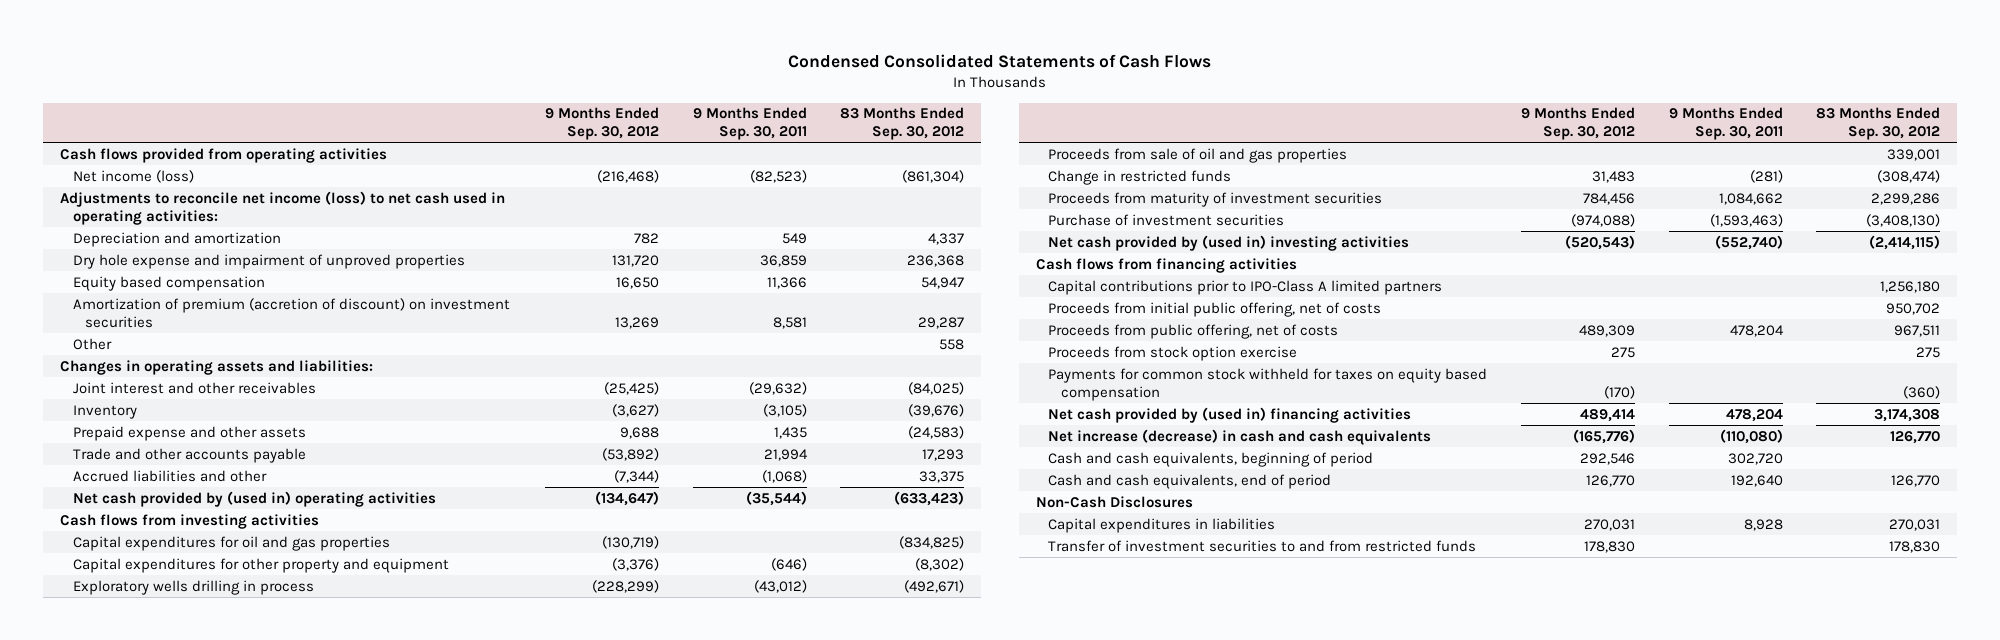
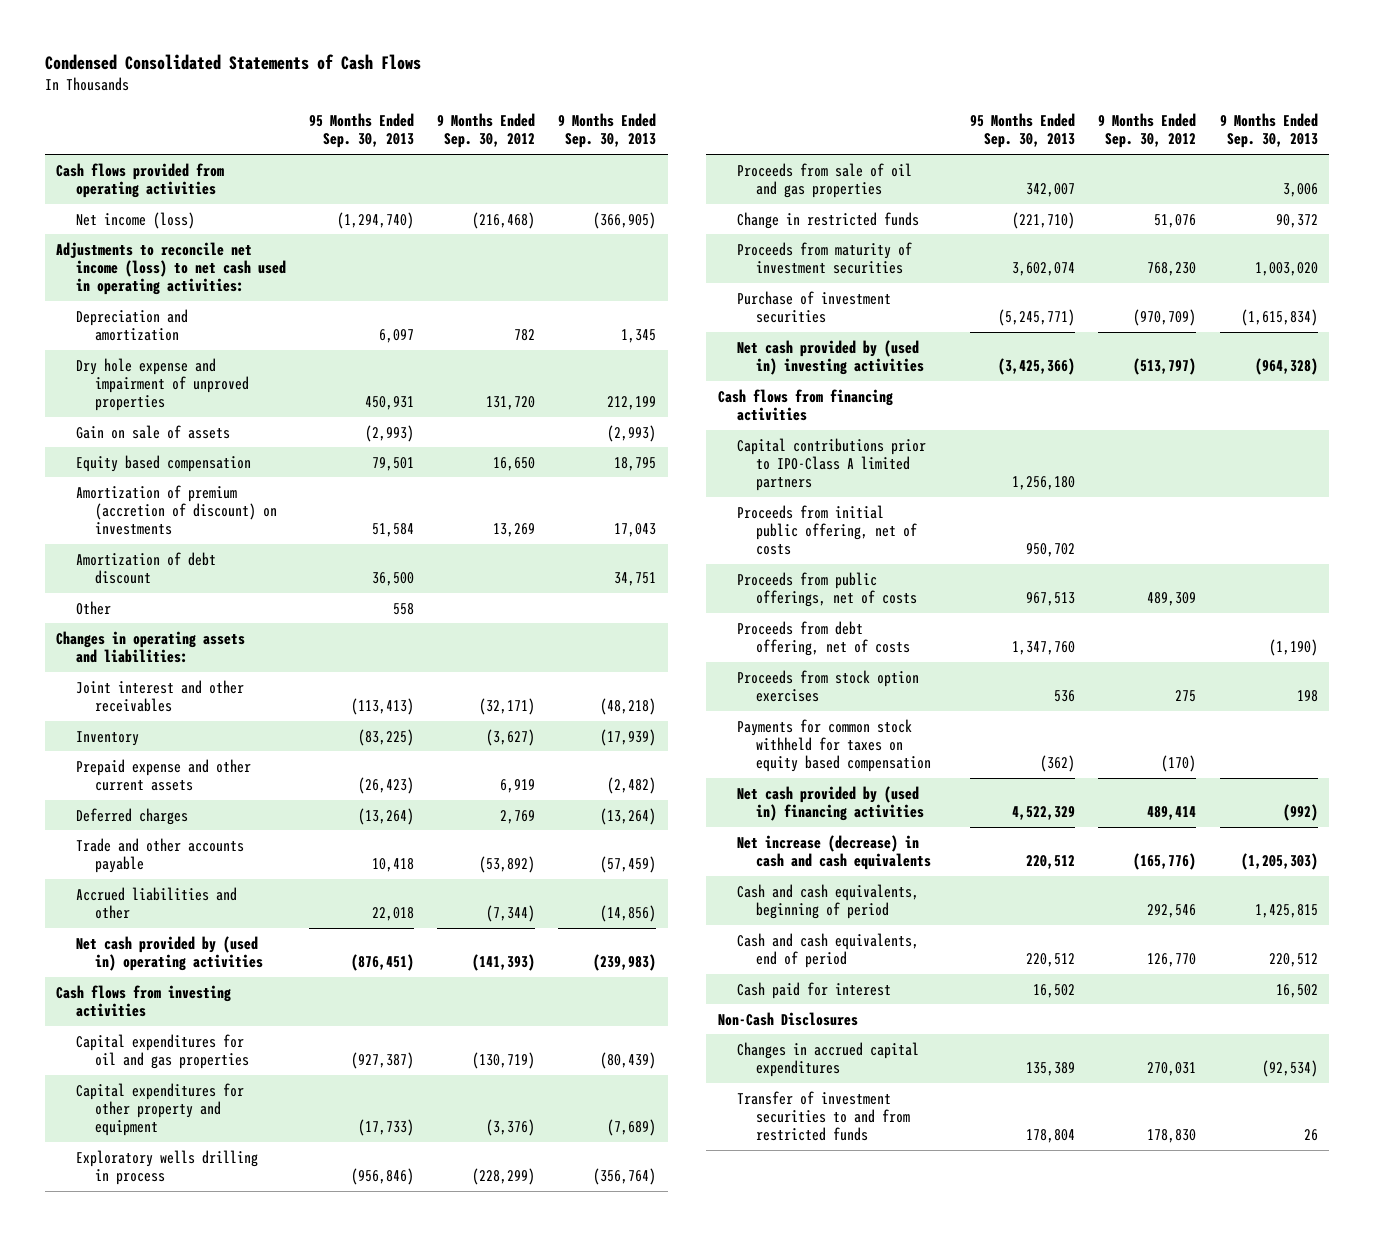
- | 9 Months Ended Sep. 30, 2012 | 9 Months Ended Sep. 30, 2011 | 83 Months Ended Sep. 30, 2012
+ | 95 Months Ended Sep. 30, 2013 | 9 Months Ended Sep. 30, 2012 | 9 Months Ended Sep. 30, 2013
+ Gain on sale of assets | (2,993) | | (2,993)
- Amortization of premium (accretion of discount) on investment securities | 13,269 | 8,581 | 29,287
+ Amortization of premium (accretion of discount) on investments | 51,584 | 13,269 | 17,043
+ Amortization of debt discount | 36,500 | | 34,751
- Joint interest and other receivables | (25,425) | (29,632) | (84,025)
+ Joint interest and other receivables | (113,413) | (32,171) | (48,218)
- Prepaid expense and other assets | 9,688 | 1,435 | (24,583)
+ Prepaid expense and other current assets | (26,423) | 6,919 | (2,482)
+ Deferred charges | (13,264) | 2,769 | (13,264)
- Net cash provided by (used in) operating activities | (134,647) | (35,544) | (633,423)
+ Net cash provided by (used in) operating activities | (876,451) | (141,393) | (239,983)
- Change in restricted funds | 31,483 | (281) | (308,474)
- Proceeds from maturity of investment securities | 784,456 | 1,084,662 | 2,299,286
- Purchase of investment securities | (974,088) | (1,593,463) | (3,408,130)
- Net cash provided by (used in) investing activities | (520,543) | (552,740) | (2,414,115)
+ Change in restricted funds | (221,710) | 51,076 | 90,372
+ Proceeds from maturity of investment securities | 3,602,074 | 768,230 | 1,003,020
+ Purchase of investment securities | (5,245,771) | (970,709) | (1,615,834)
+ Net cash provided by (used in) investing activities | (3,425,366) | (513,797) | (964,328)
- Proceeds from public offering, net of costs | 489,309 | 478,204 | 967,511
- Proceeds from stock option exercise | 275 | | 275
+ Proceeds from public offerings, net of costs | 967,513 | 489,309 |
+ Proceeds from debt offering, net of costs | 1,347,760 | | (1,190)
+ Proceeds from stock option exercises | 536 | 275 | 198
+ Cash paid for interest | 16,502 | | 16,502
- Capital expenditures in liabilities | 270,031 | 8,928 | 270,031
+ Changes in accrued capital expenditures | 135,389 | 270,031 | (92,534)

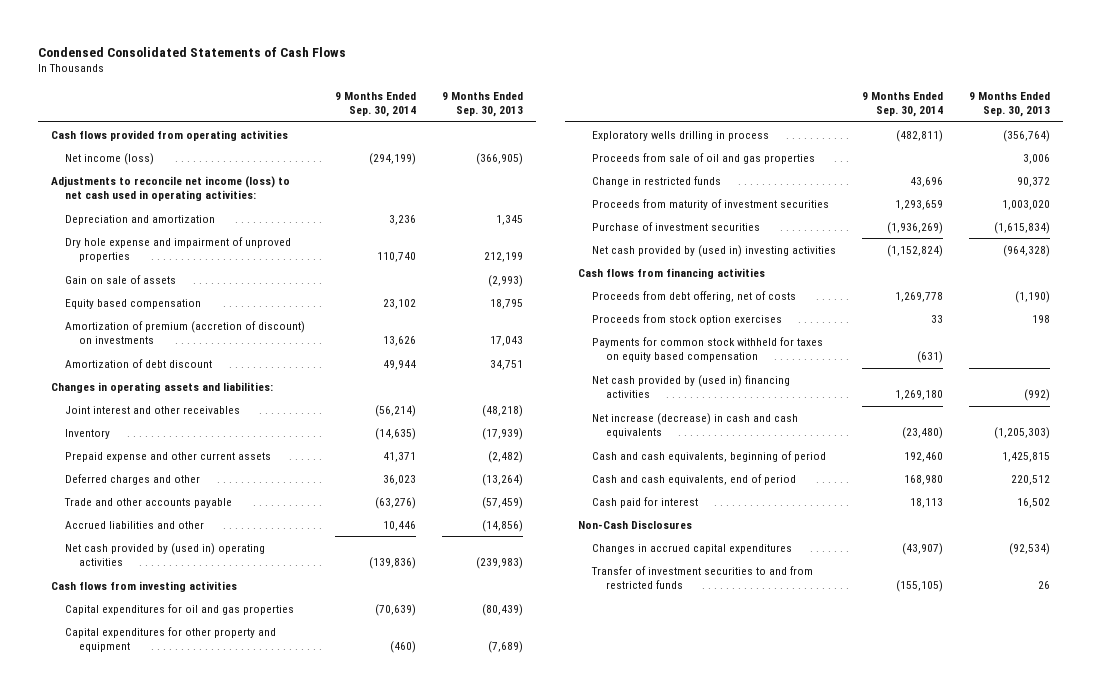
- | 95 Months Ended Sep. 30, 2013 | 9 Months Ended Sep. 30, 2012 | 9 Months Ended Sep. 30, 2013
+ | 9 Months Ended Sep. 30, 2014 | 9 Months Ended Sep. 30, 2013
- Other | 558 | |
- Deferred charges | (13,264) | 2,769 | (13,264)
+ Deferred charges and other | 36,023 | (13,264)
- Capital contributions prior to IPO-Class A limited partners | 1,256,180 | |
- Proceeds from initial public offering, net of costs | 950,702 | |
- Proceeds from public offerings, net of costs | 967,513 | 489,309 |

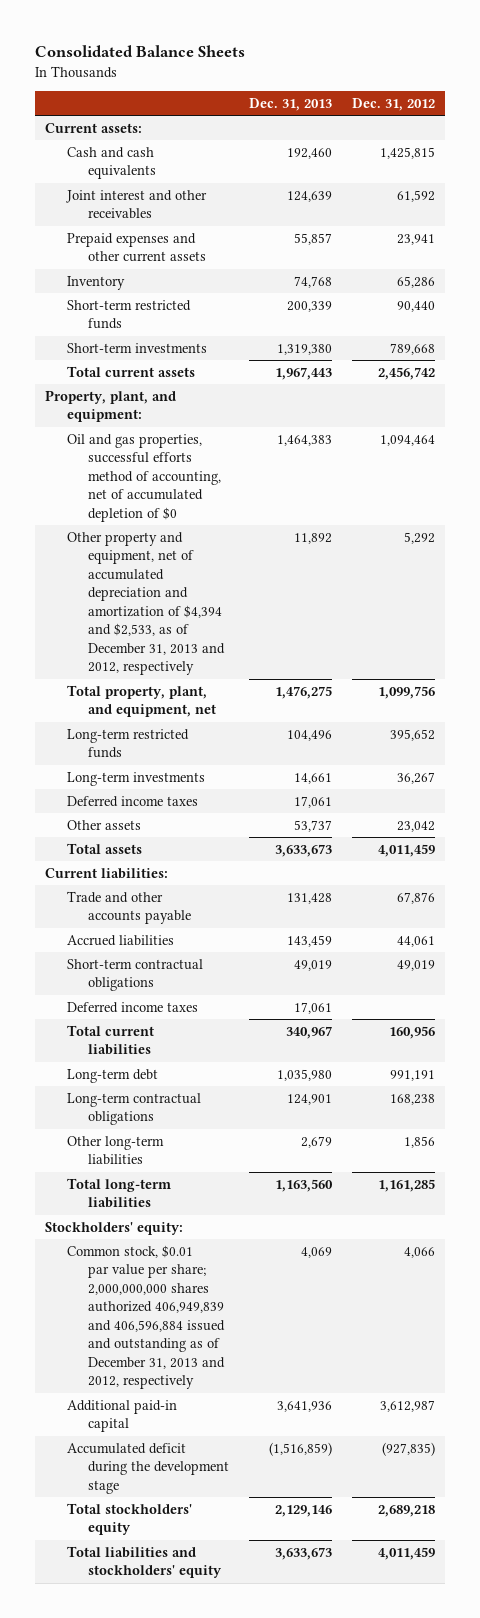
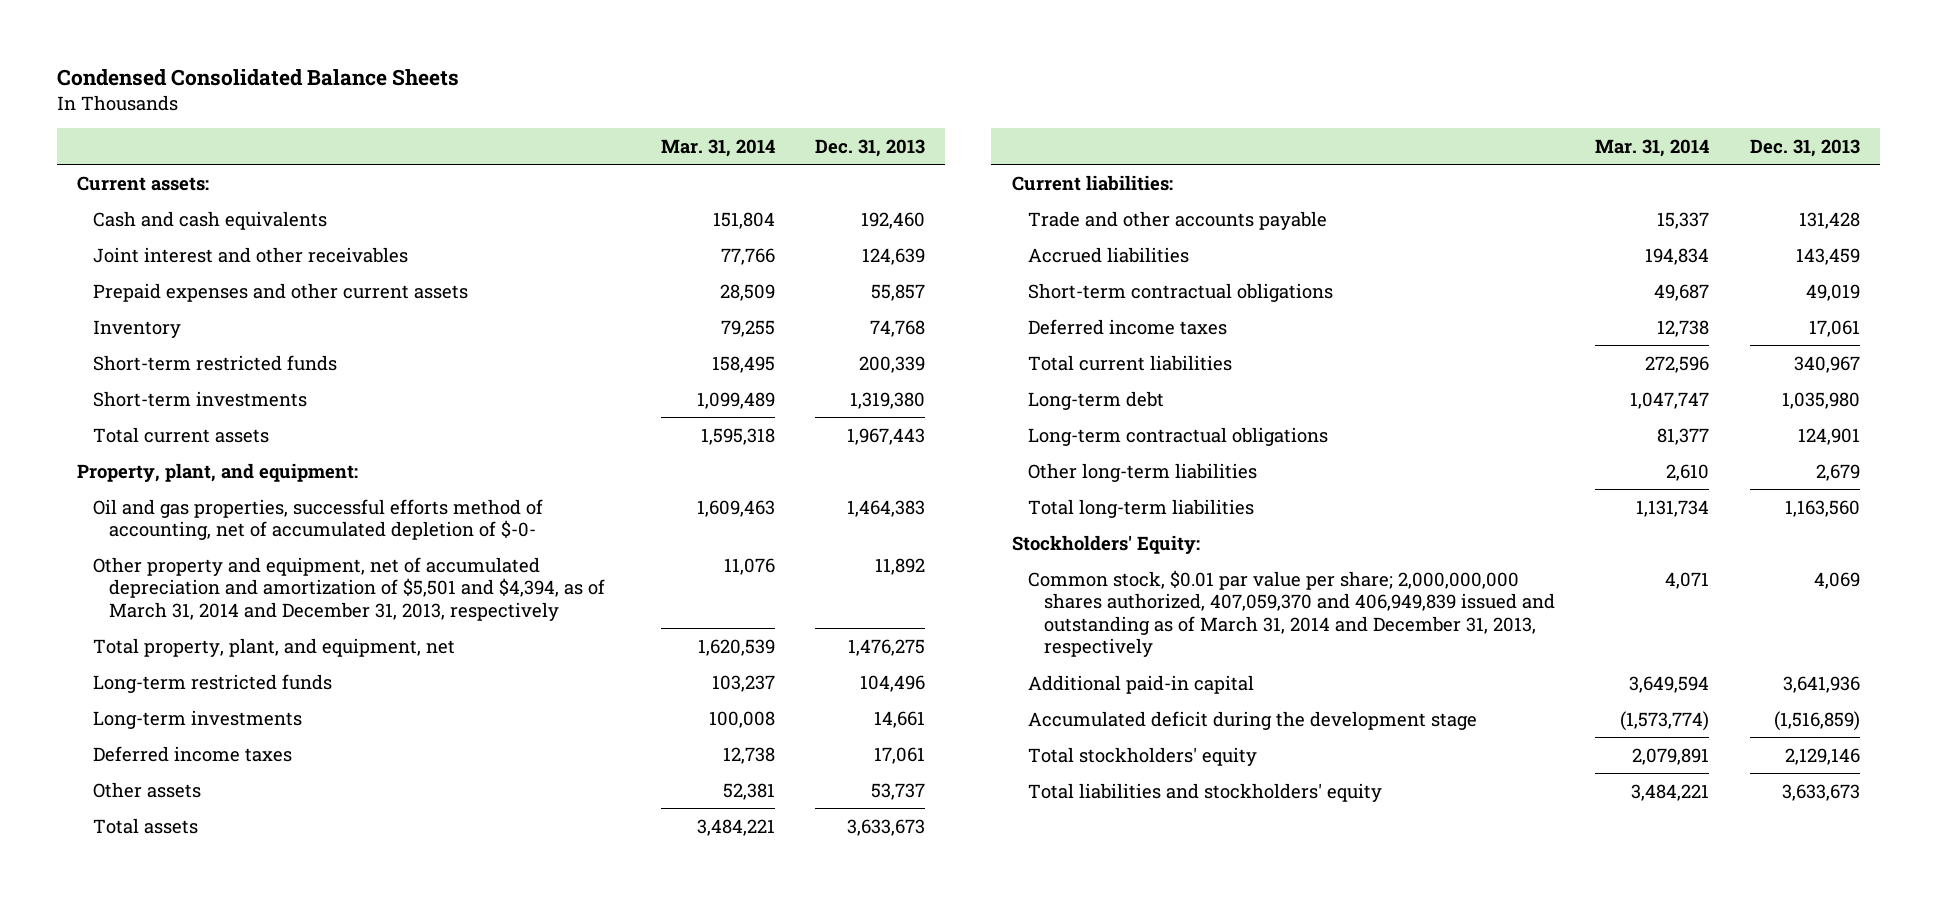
- Consolidated Balance Sheets
+ Condensed Consolidated Balance Sheets
- | Dec. 31, 2013 | Dec. 31, 2012
+ | Mar. 31, 2014 | Dec. 31, 2013
- Oil and gas properties, successful efforts method of accounting, net of accumulated depletion of $0 | 1,464,383 | 1,094,464
- Other property and equipment, net of accumulated depreciation and amortization of $4,394 and $2,533, as of December 31, 2013 and 2012, respectively | 11,892 | 5,292
+ Oil and gas properties, successful efforts method of accounting, net of accumulated depletion of $-0- | 1,609,463 | 1,464,383
+ Other property and equipment, net of accumulated depreciation and amortization of $5,501 and $4,394, as of March 31, 2014 and December 31, 2013, respectively | 11,076 | 11,892
- Stockholders' equity:
- Common stock, $0.01 par value per share; 2,000,000,000 shares authorized 406,949,839 and 406,596,884 issued and outstanding as of December 31, 2013 and 2012, respectively | 4,069 | 4,066
+ Stockholders' Equity:
+ Common stock, $0.01 par value per share; 2,000,000,000 shares authorized, 407,059,370 and 406,949,839 issued and outstanding as of March 31, 2014 and December 31, 2013, respectively | 4,071 | 4,069

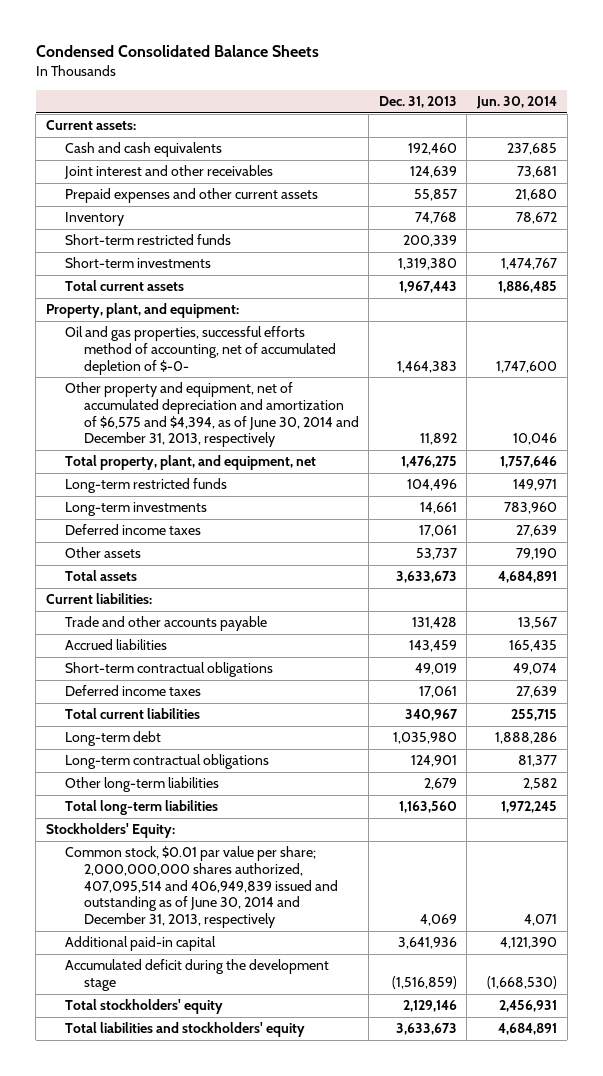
- | Mar. 31, 2014 | Dec. 31, 2013
+ | Dec. 31, 2013 | Jun. 30, 2014
- Other property and equipment, net of accumulated depreciation and amortization of $5,501 and $4,394, as of March 31, 2014 and December 31, 2013, respectively | 11,076 | 11,892
+ Other property and equipment, net of accumulated depreciation and amortization of $6,575 and $4,394, as of June 30, 2014 and December 31, 2013, respectively | 11,892 | 10,046
- Common stock, $0.01 par value per share; 2,000,000,000 shares authorized, 407,059,370 and 406,949,839 issued and outstanding as of March 31, 2014 and December 31, 2013, respectively | 4,071 | 4,069
+ Common stock, $0.01 par value per share; 2,000,000,000 shares authorized, 407,095,514 and 406,949,839 issued and outstanding as of June 30, 2014 and December 31, 2013, respectively | 4,069 | 4,071

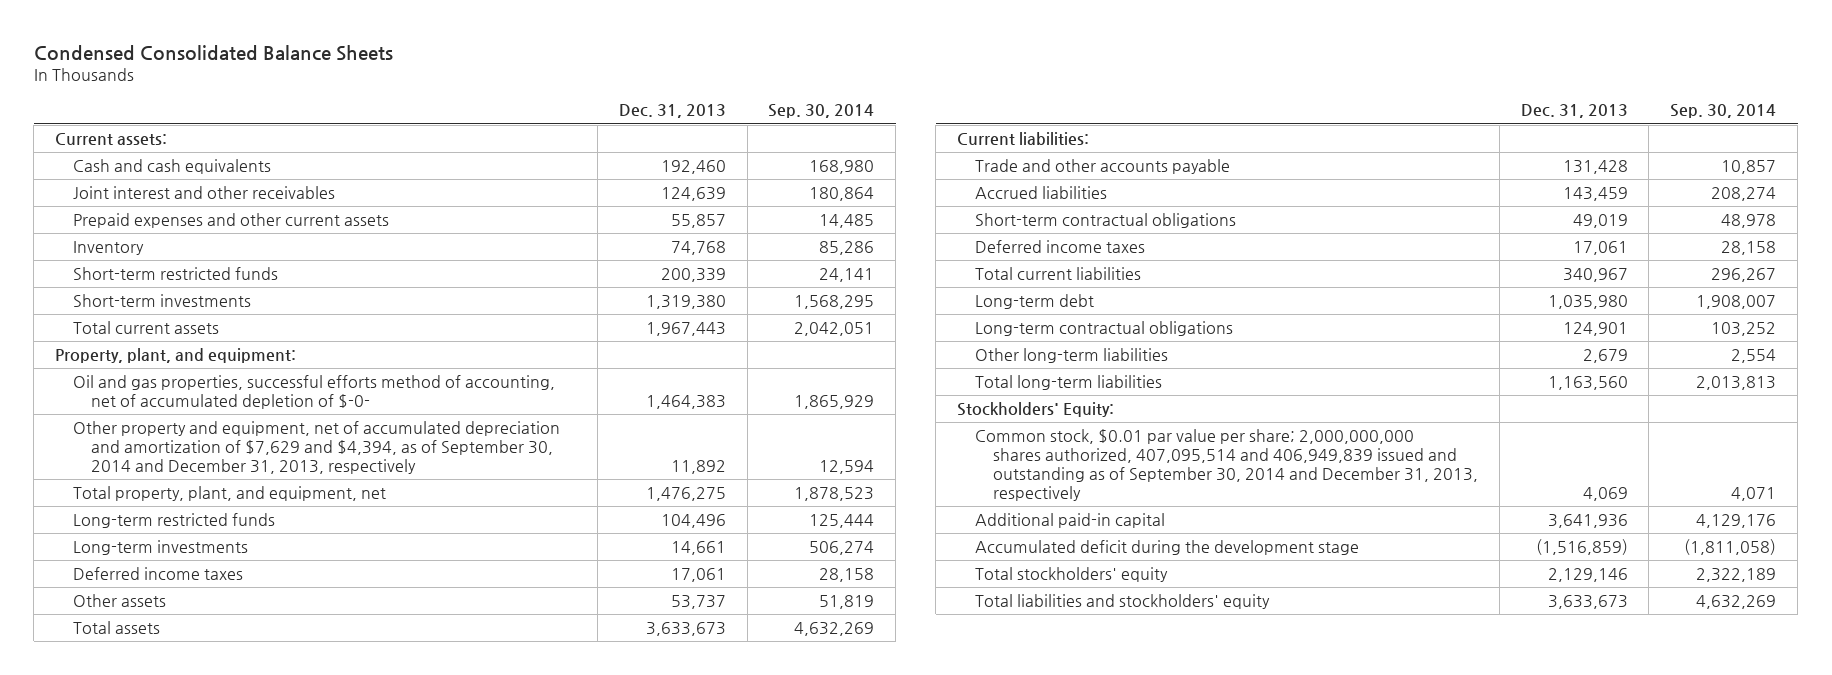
- | Dec. 31, 2013 | Jun. 30, 2014
+ | Dec. 31, 2013 | Sep. 30, 2014
- Other property and equipment, net of accumulated depreciation and amortization of $6,575 and $4,394, as of June 30, 2014 and December 31, 2013, respectively | 11,892 | 10,046
+ Other property and equipment, net of accumulated depreciation and amortization of $7,629 and $4,394, as of September 30, 2014 and December 31, 2013, respectively | 11,892 | 12,594
- Common stock, $0.01 par value per share; 2,000,000,000 shares authorized, 407,095,514 and 406,949,839 issued and outstanding as of June 30, 2014 and December 31, 2013, respectively | 4,069 | 4,071
+ Common stock, $0.01 par value per share; 2,000,000,000 shares authorized, 407,095,514 and 406,949,839 issued and outstanding as of September 30, 2014 and December 31, 2013, respectively | 4,069 | 4,071

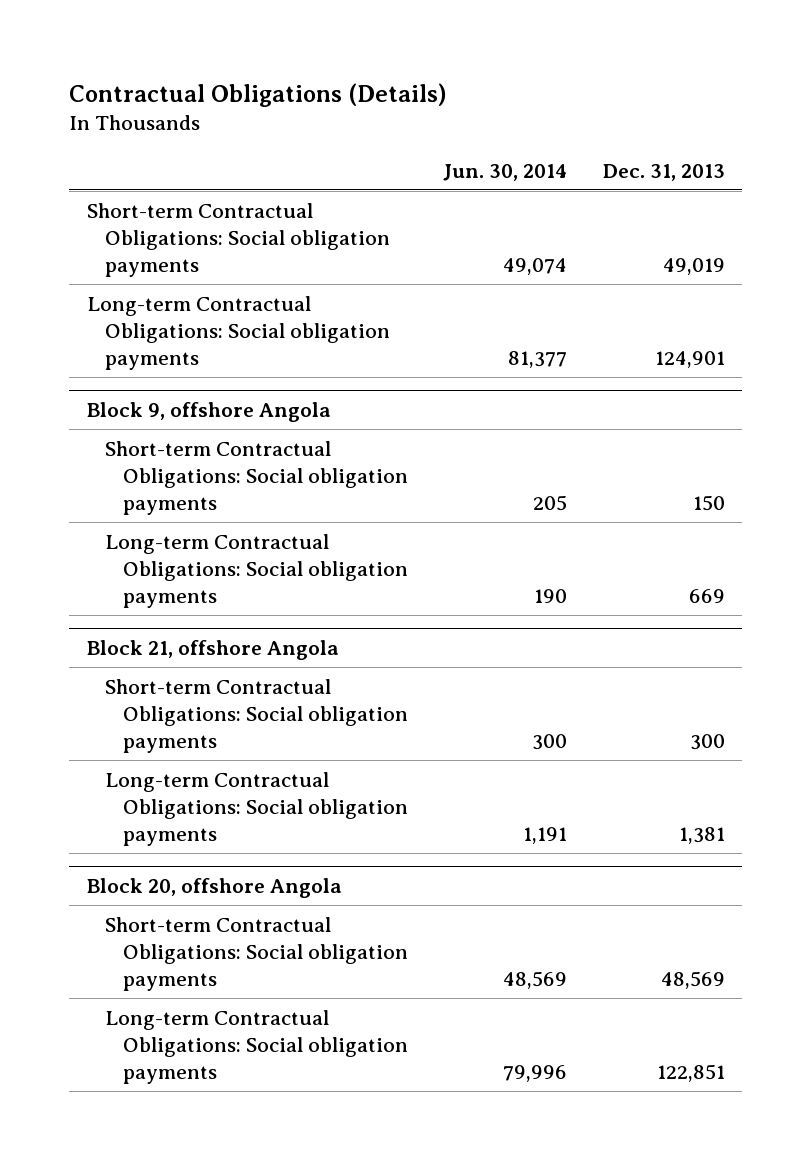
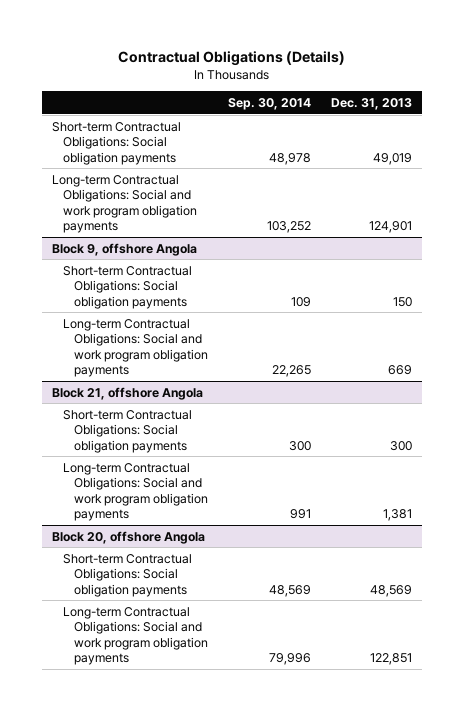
- | Jun. 30, 2014 | Dec. 31, 2013
+ | Sep. 30, 2014 | Dec. 31, 2013
- Long-term Contractual Obligations: Social obligation payments | 81,377 | 124,901
+ Long-term Contractual Obligations: Social and work program obligation payments | 103,252 | 124,901
@ Block 9, offshore Angola
- Long-term Contractual Obligations: Social obligation payments | 190 | 669
+ Long-term Contractual Obligations: Social and work program obligation payments | 22,265 | 669
@ Block 21, offshore Angola
- Long-term Contractual Obligations: Social obligation payments | 1,191 | 1,381
+ Long-term Contractual Obligations: Social and work program obligation payments | 991 | 1,381
@ Block 20, offshore Angola
- Long-term Contractual Obligations: Social obligation payments | 79,996 | 122,851
+ Long-term Contractual Obligations: Social and work program obligation payments | 79,996 | 122,851

